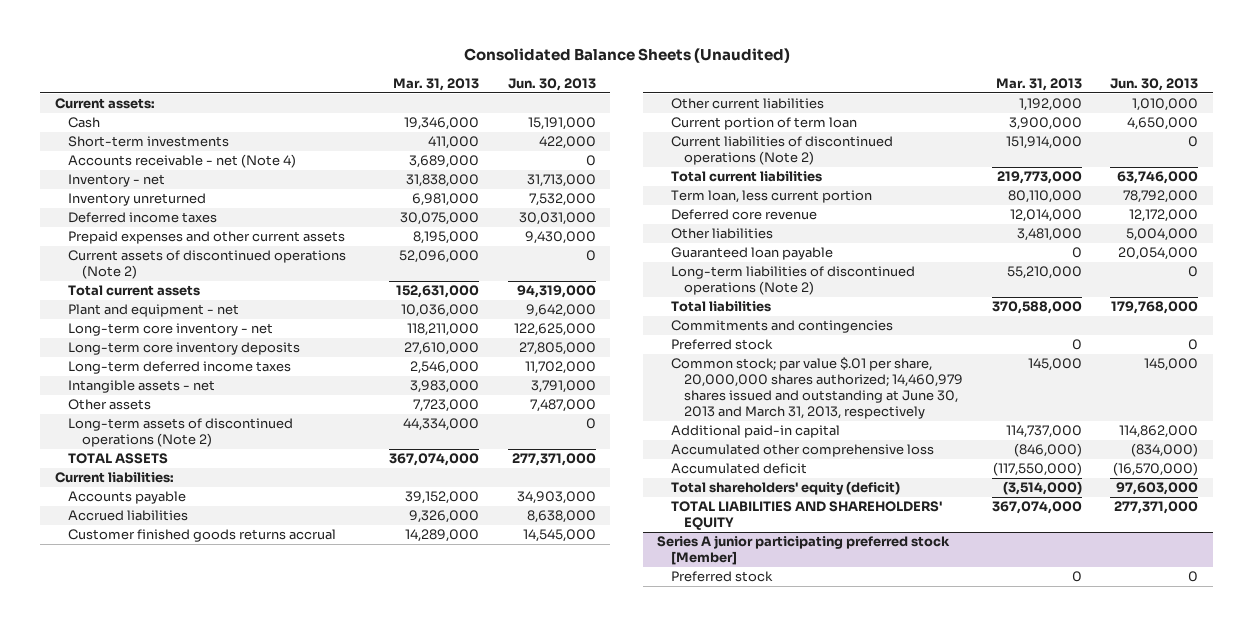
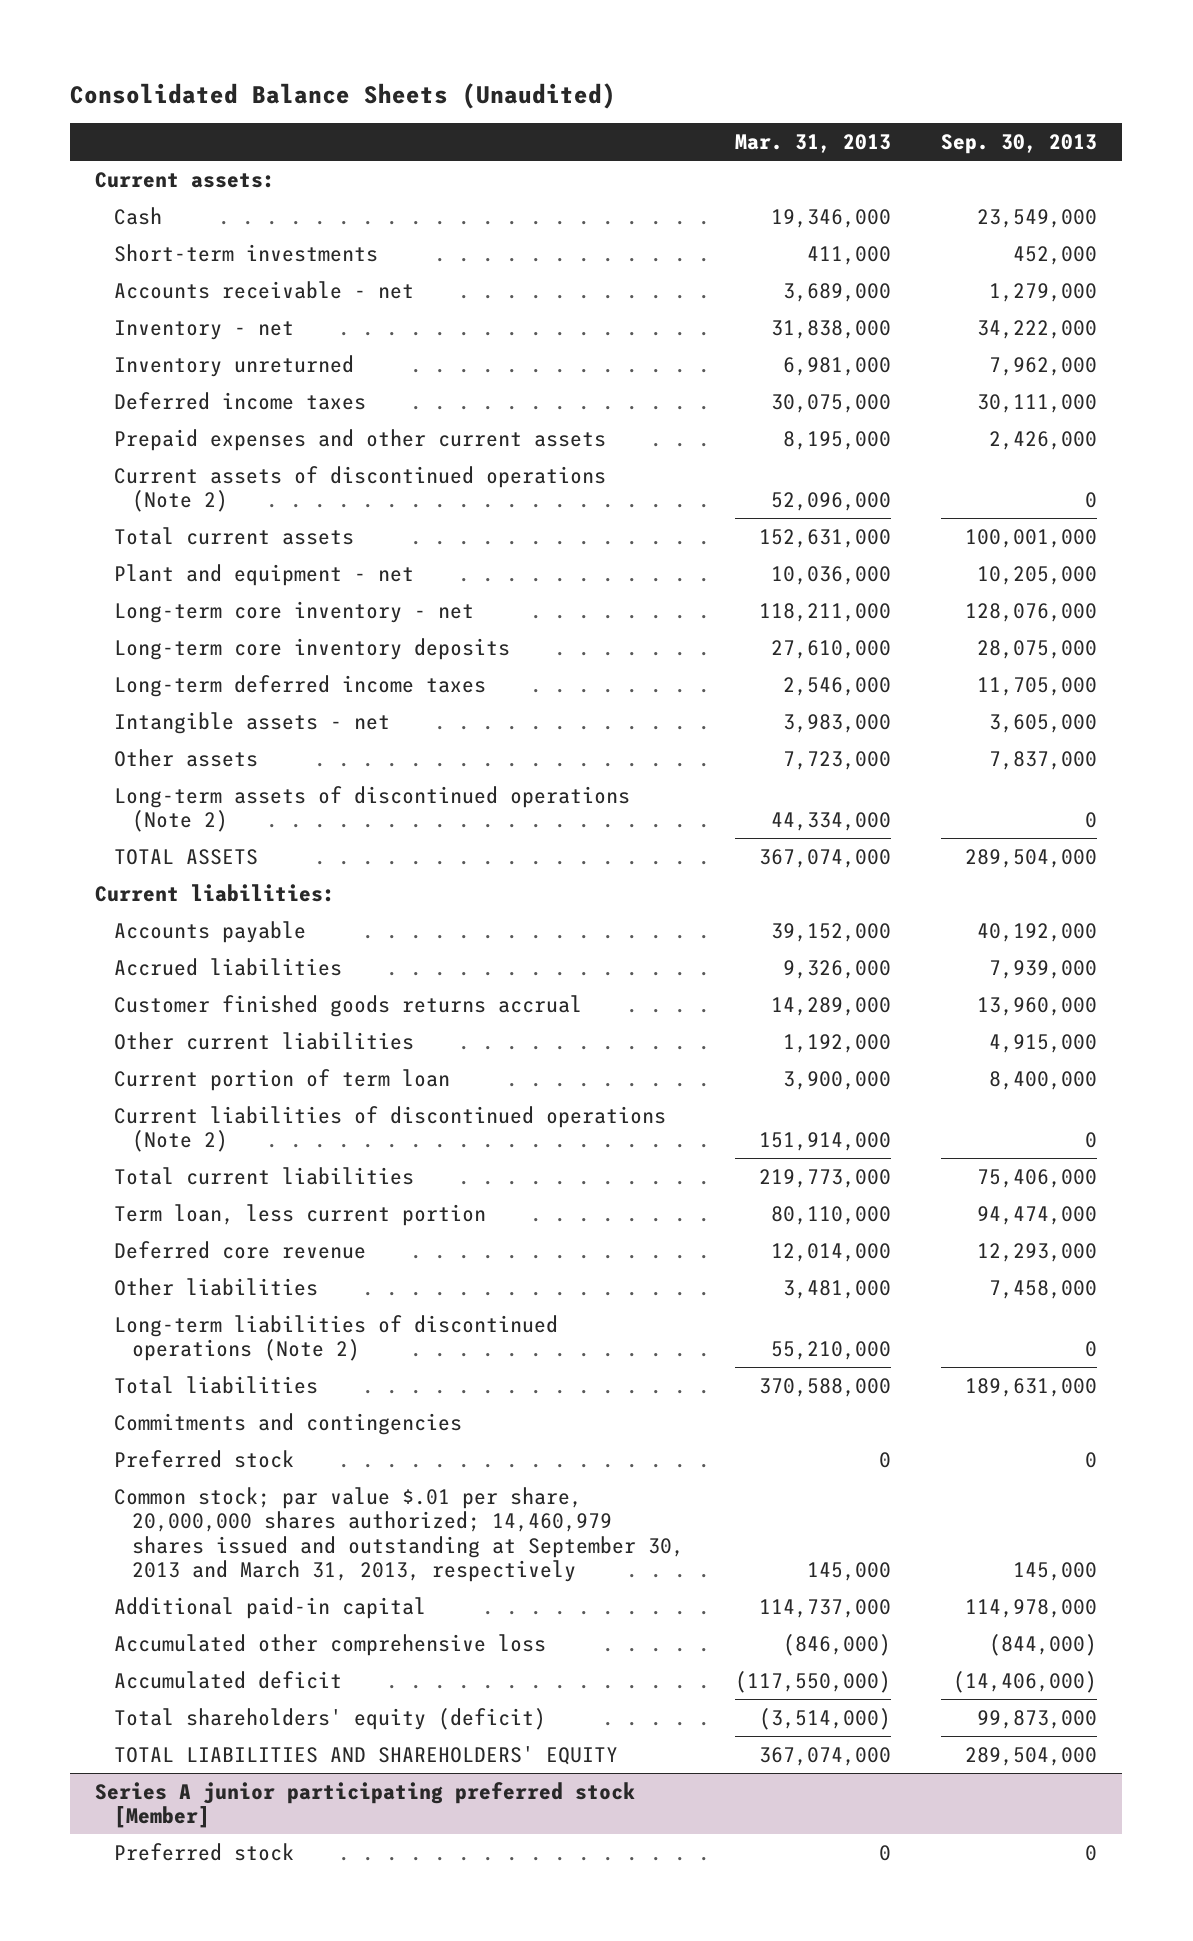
- | Mar. 31, 2013 | Jun. 30, 2013
+ | Mar. 31, 2013 | Sep. 30, 2013
- Accounts receivable - net (Note 4) | 3,689,000 | 0
+ Accounts receivable - net | 3,689,000 | 1,279,000
- Guaranteed loan payable | 0 | 20,054,000
- Common stock; par value $.01 per share, 20,000,000 shares authorized; 14,460,979 shares issued and outstanding at June 30, 2013 and March 31, 2013, respectively | 145,000 | 145,000
+ Common stock; par value $.01 per share, 20,000,000 shares authorized; 14,460,979 shares issued and outstanding at September 30, 2013 and March 31, 2013, respectively | 145,000 | 145,000

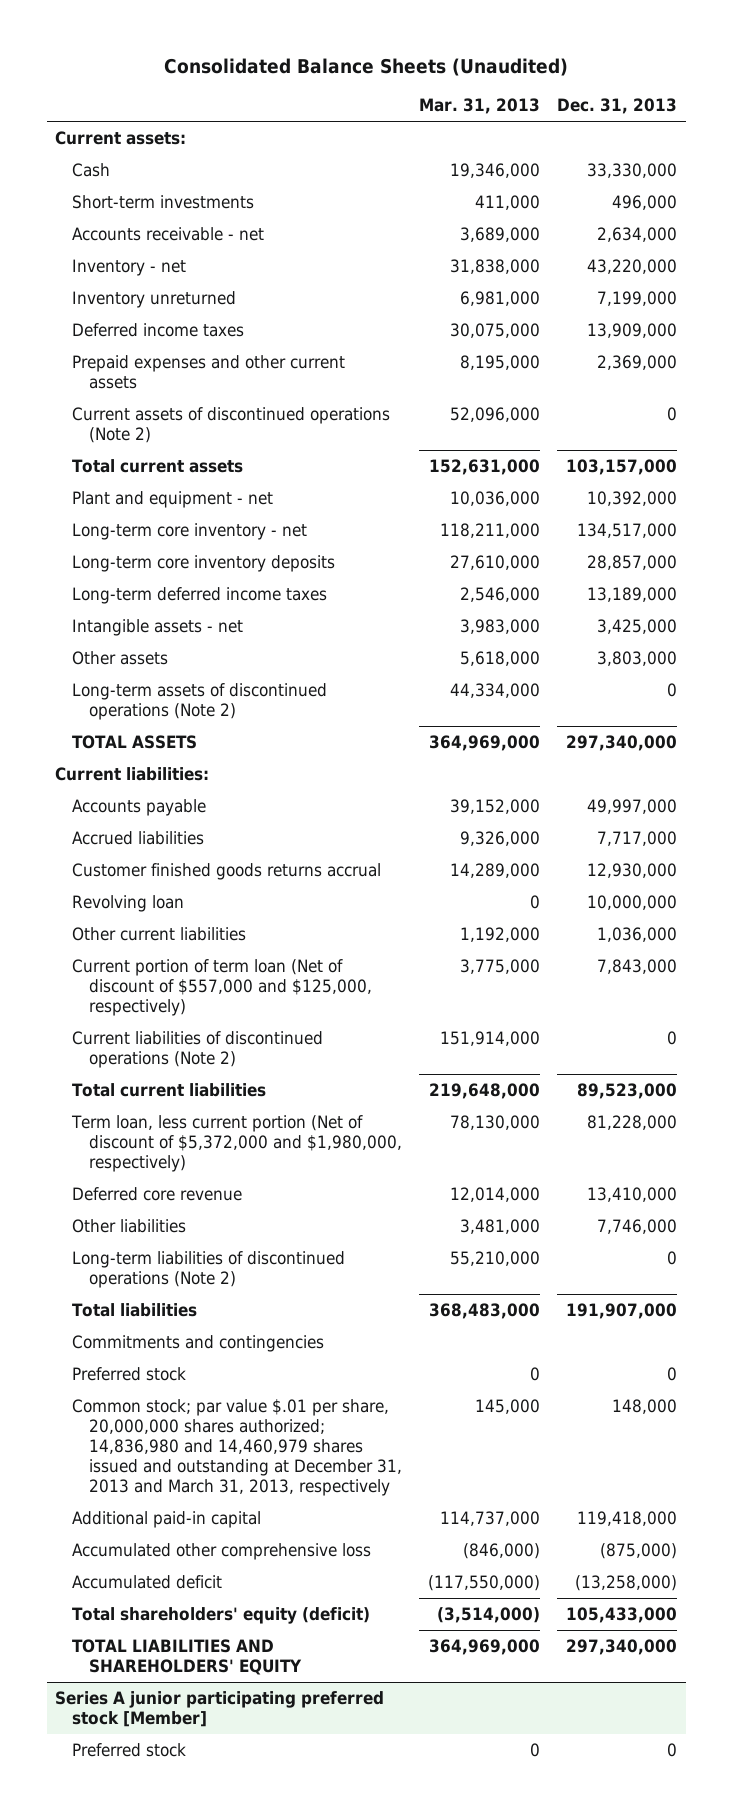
- | Mar. 31, 2013 | Sep. 30, 2013
+ | Mar. 31, 2013 | Dec. 31, 2013
- Other assets | 7,723,000 | 7,837,000
+ Other assets | 5,618,000 | 3,803,000
- TOTAL ASSETS | 367,074,000 | 289,504,000
+ TOTAL ASSETS | 364,969,000 | 297,340,000
+ Revolving loan | 0 | 10,000,000
- Current portion of term loan | 3,900,000 | 8,400,000
+ Current portion of term loan (Net of discount of $557,000 and $125,000, respectively) | 3,775,000 | 7,843,000
- Total current liabilities | 219,773,000 | 75,406,000
- Term loan, less current portion | 80,110,000 | 94,474,000
+ Total current liabilities | 219,648,000 | 89,523,000
+ Term loan, less current portion (Net of discount of $5,372,000 and $1,980,000, respectively) | 78,130,000 | 81,228,000
- Total liabilities | 370,588,000 | 189,631,000
+ Total liabilities | 368,483,000 | 191,907,000
- Common stock; par value $.01 per share, 20,000,000 shares authorized; 14,460,979 shares issued and outstanding at September 30, 2013 and March 31, 2013, respectively | 145,000 | 145,000
+ Common stock; par value $.01 per share, 20,000,000 shares authorized; 14,836,980 and 14,460,979 shares issued and outstanding at December 31, 2013 and March 31, 2013, respectively | 145,000 | 148,000
- TOTAL LIABILITIES AND SHAREHOLDERS' EQUITY | 367,074,000 | 289,504,000
+ TOTAL LIABILITIES AND SHAREHOLDERS' EQUITY | 364,969,000 | 297,340,000

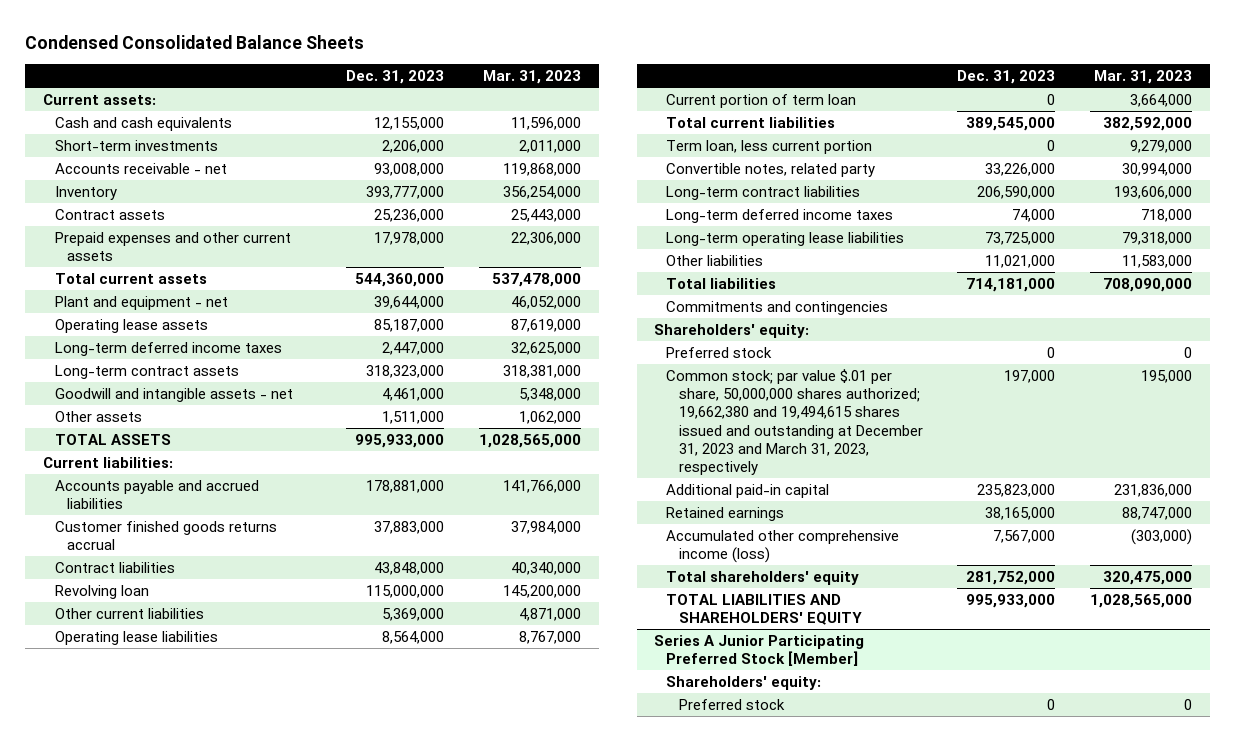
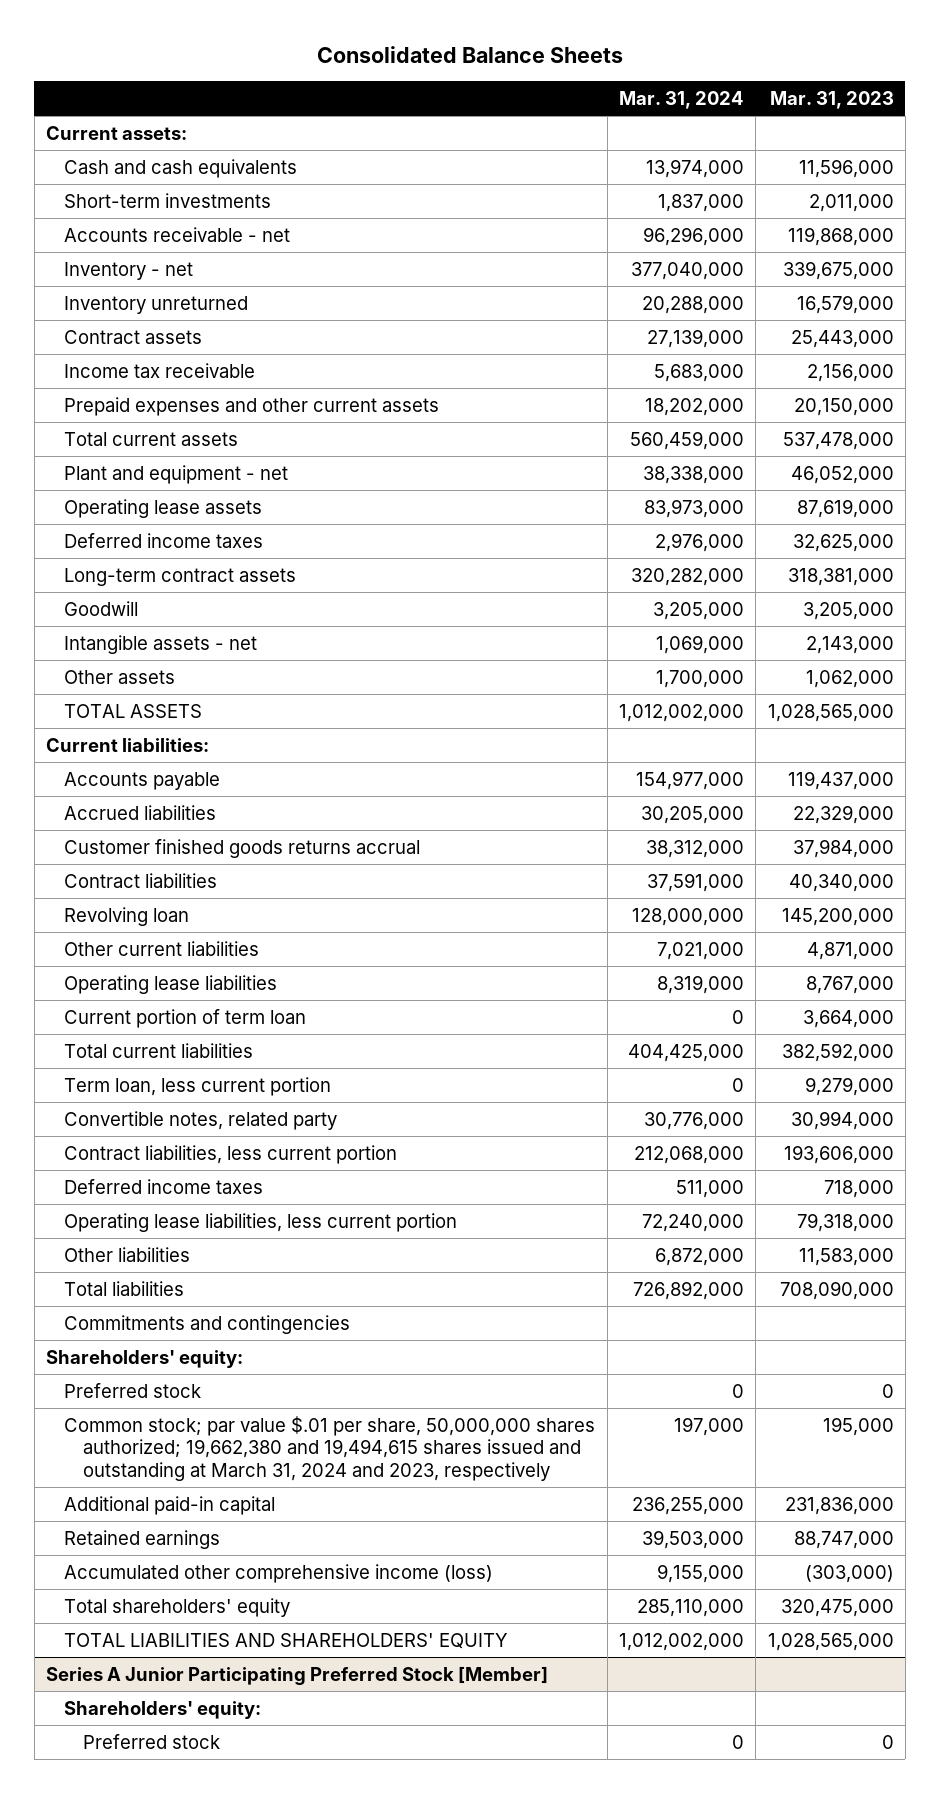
- Condensed Consolidated Balance Sheets
+ Consolidated Balance Sheets
- | Dec. 31, 2023 | Mar. 31, 2023
+ | Mar. 31, 2024 | Mar. 31, 2023
- Inventory | 393,777,000 | 356,254,000
+ Inventory - net | 377,040,000 | 339,675,000
+ Inventory unreturned | 20,288,000 | 16,579,000
- Prepaid expenses and other current assets | 17,978,000 | 22,306,000
+ Income tax receivable | 5,683,000 | 2,156,000
+ Prepaid expenses and other current assets | 18,202,000 | 20,150,000
- Long-term deferred income taxes | 2,447,000 | 32,625,000
+ Deferred income taxes | 2,976,000 | 32,625,000
- Goodwill and intangible assets - net | 4,461,000 | 5,348,000
+ Goodwill | 3,205,000 | 3,205,000
+ Intangible assets - net | 1,069,000 | 2,143,000
- Accounts payable and accrued liabilities | 178,881,000 | 141,766,000
+ Accounts payable | 154,977,000 | 119,437,000
+ Accrued liabilities | 30,205,000 | 22,329,000
- Long-term contract liabilities | 206,590,000 | 193,606,000
- Long-term deferred income taxes | 74,000 | 718,000
- Long-term operating lease liabilities | 73,725,000 | 79,318,000
+ Contract liabilities, less current portion | 212,068,000 | 193,606,000
+ Deferred income taxes | 511,000 | 718,000
+ Operating lease liabilities, less current portion | 72,240,000 | 79,318,000
- Common stock; par value $.01 per share, 50,000,000 shares authorized; 19,662,380 and 19,494,615 shares issued and outstanding at December 31, 2023 and March 31, 2023, respectively | 197,000 | 195,000
+ Common stock; par value $.01 per share, 50,000,000 shares authorized; 19,662,380 and 19,494,615 shares issued and outstanding at March 31, 2024 and 2023, respectively | 197,000 | 195,000

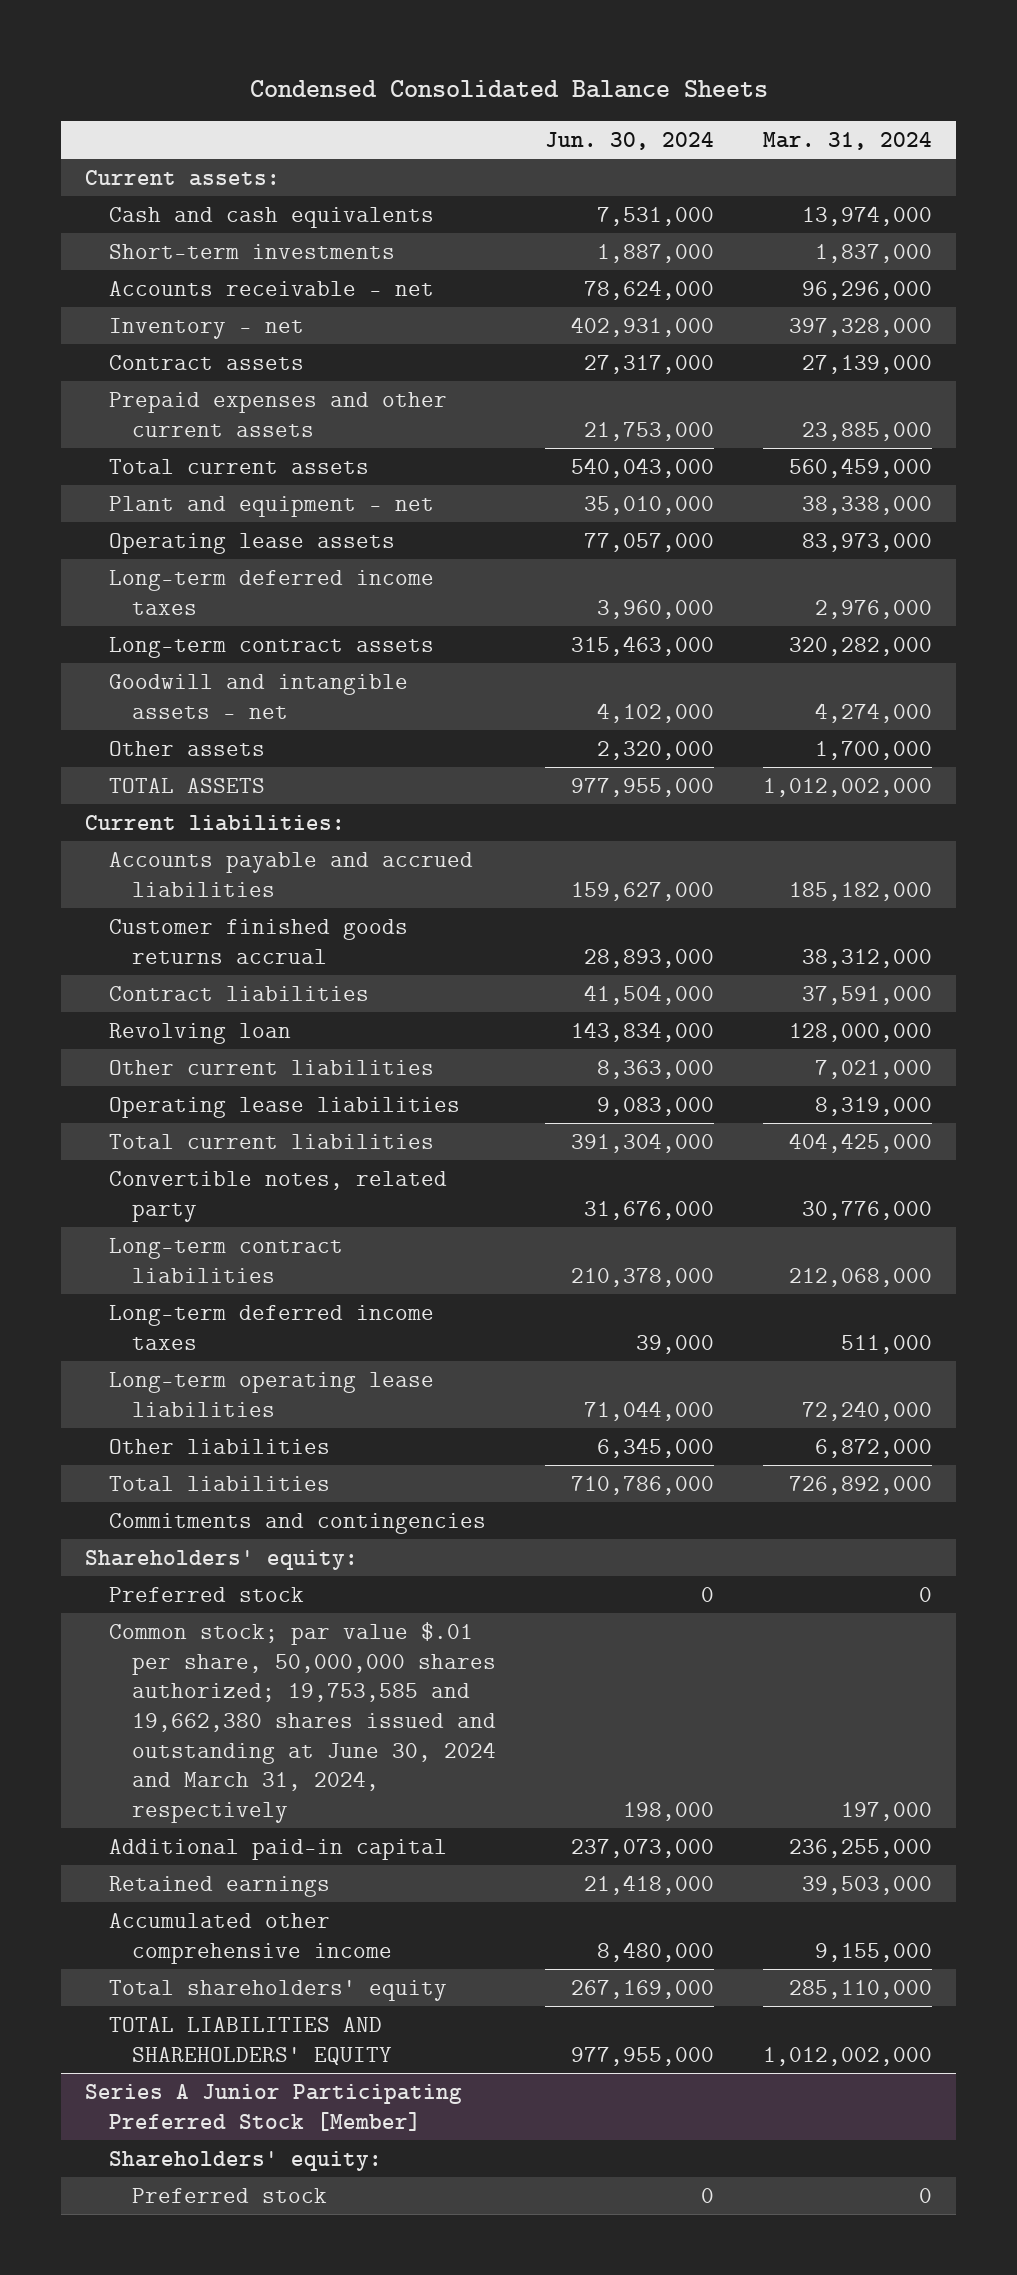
- Consolidated Balance Sheets
+ Condensed Consolidated Balance Sheets
- | Mar. 31, 2024 | Mar. 31, 2023
+ | Jun. 30, 2024 | Mar. 31, 2024
- Inventory - net | 377,040,000 | 339,675,000
- Inventory unreturned | 20,288,000 | 16,579,000
+ Inventory - net | 402,931,000 | 397,328,000
- Income tax receivable | 5,683,000 | 2,156,000
- Prepaid expenses and other current assets | 18,202,000 | 20,150,000
+ Prepaid expenses and other current assets | 21,753,000 | 23,885,000
- Deferred income taxes | 2,976,000 | 32,625,000
+ Long-term deferred income taxes | 3,960,000 | 2,976,000
- Goodwill | 3,205,000 | 3,205,000
- Intangible assets - net | 1,069,000 | 2,143,000
+ Goodwill and intangible assets - net | 4,102,000 | 4,274,000
- Accounts payable | 154,977,000 | 119,437,000
- Accrued liabilities | 30,205,000 | 22,329,000
+ Accounts payable and accrued liabilities | 159,627,000 | 185,182,000
- Current portion of term loan | 0 | 3,664,000
- Term loan, less current portion | 0 | 9,279,000
- Contract liabilities, less current portion | 212,068,000 | 193,606,000
- Deferred income taxes | 511,000 | 718,000
- Operating lease liabilities, less current portion | 72,240,000 | 79,318,000
+ Long-term contract liabilities | 210,378,000 | 212,068,000
+ Long-term deferred income taxes | 39,000 | 511,000
+ Long-term operating lease liabilities | 71,044,000 | 72,240,000
- Common stock; par value $.01 per share, 50,000,000 shares authorized; 19,662,380 and 19,494,615 shares issued and outstanding at March 31, 2024 and 2023, respectively | 197,000 | 195,000
+ Common stock; par value $.01 per share, 50,000,000 shares authorized; 19,753,585 and 19,662,380 shares issued and outstanding at June 30, 2024 and March 31, 2024, respectively | 198,000 | 197,000
- Accumulated other comprehensive income (loss) | 9,155,000 | (303,000)
+ Accumulated other comprehensive income | 8,480,000 | 9,155,000

